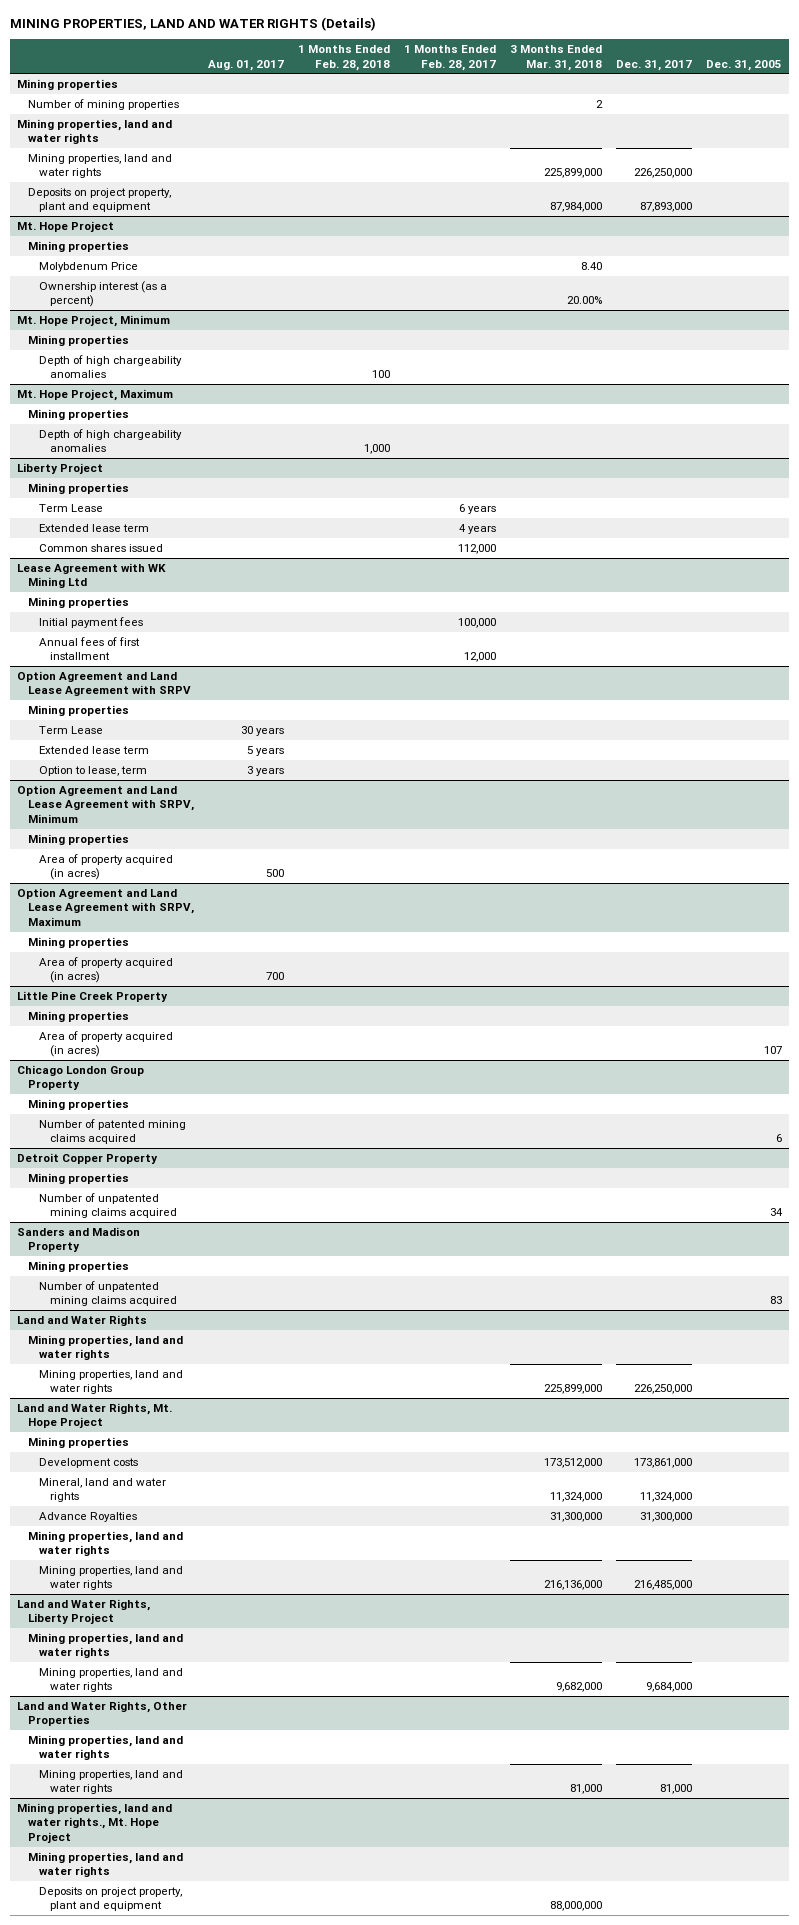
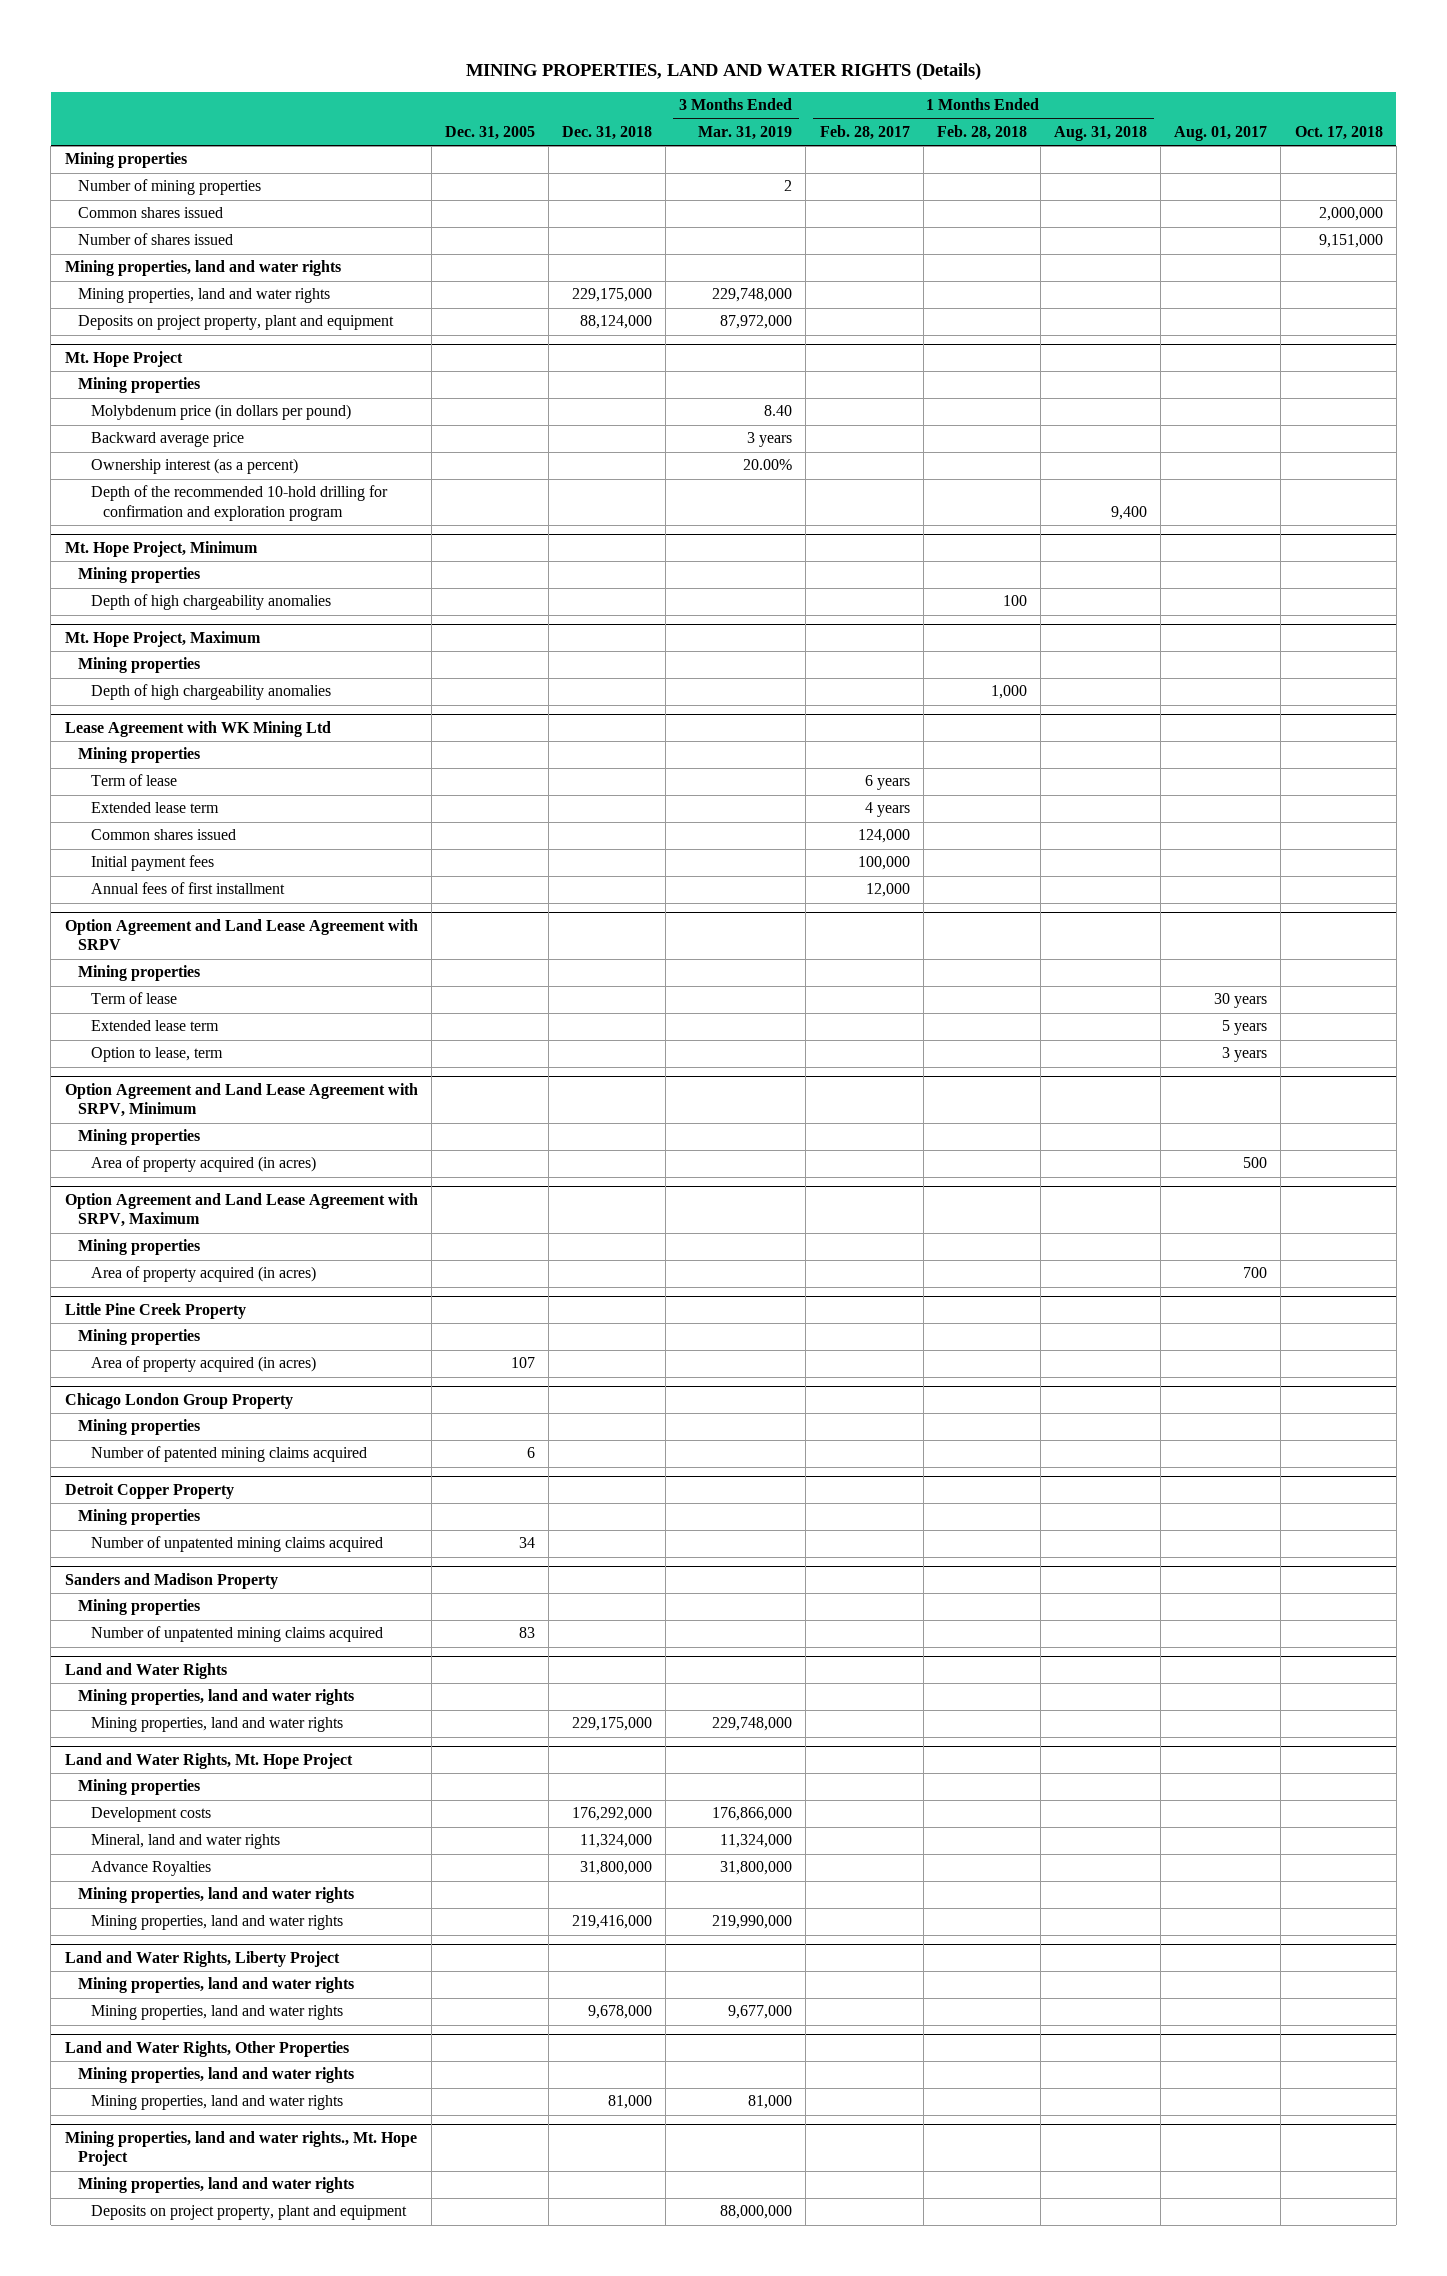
- | Aug. 01, 2017 | 1 Months Ended Feb. 28, 2018 | 1 Months Ended Feb. 28, 2017 | 3 Months Ended Mar. 31, 2018 | Dec. 31, 2017 | Dec. 31, 2005
+ | Dec. 31, 2005 | Dec. 31, 2018 | 3 Months Ended Mar. 31, 2019 | 1 Months Ended Feb. 28, 2017 | 1 Months Ended Feb. 28, 2018 | 1 Months Ended Aug. 31, 2018 | Aug. 01, 2017 | Oct. 17, 2018
+ Common shares issued | | | | | | | | 2,000,000
+ Number of shares issued | | | | | | | | 9,151,000
@ Mt. Hope Project
- Molybdenum Price | | | | 8.40 | |
+ Molybdenum price (in dollars per pound) | | | 8.40 | | | | |
+ Backward average price | | | 3 years | | | | |
+ Depth of the recommended 10-hold drilling for confirmation and exploration program | | | | | | 9,400 | |
- Liberty Project
- Mining properties
- Term Lease | | | 6 years | | |
- Extended lease term | | | 4 years | | |
- Common shares issued | | | 112,000 | | |
@ Lease Agreement with WK Mining Ltd
+ Term of lease | | | | 6 years | | | |
+ Extended lease term | | | | 4 years | | | |
+ Common shares issued | | | | 124,000 | | | |
@ Option Agreement and Land Lease Agreement with SRPV
- Term Lease | 30 years | | | | |
+ Term of lease | | | | | | | 30 years |

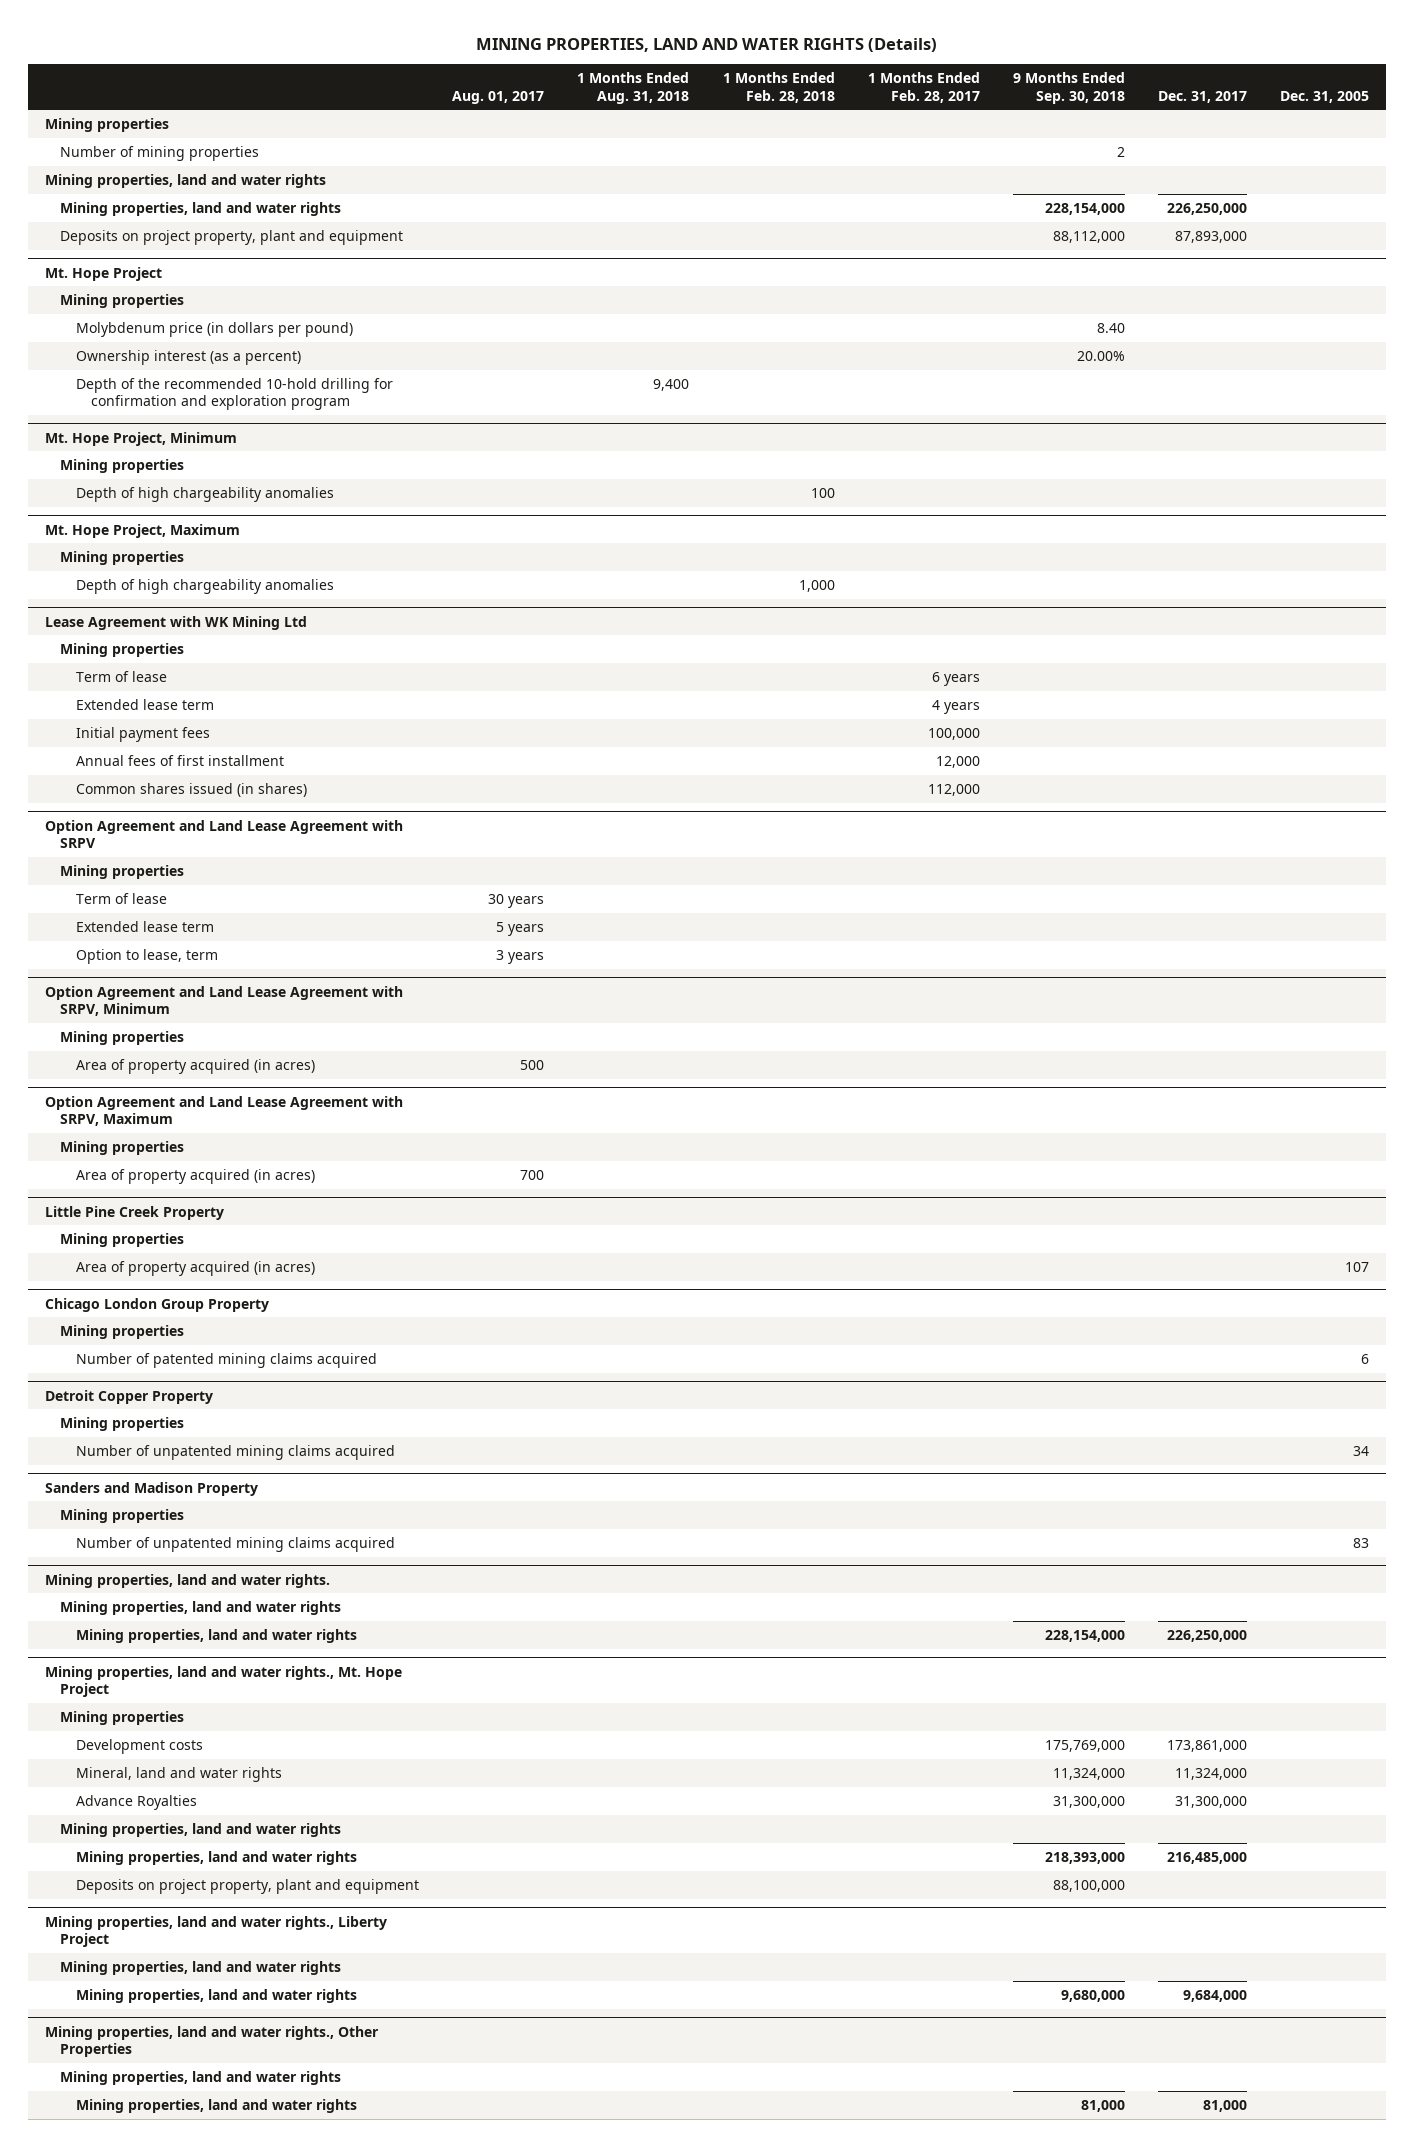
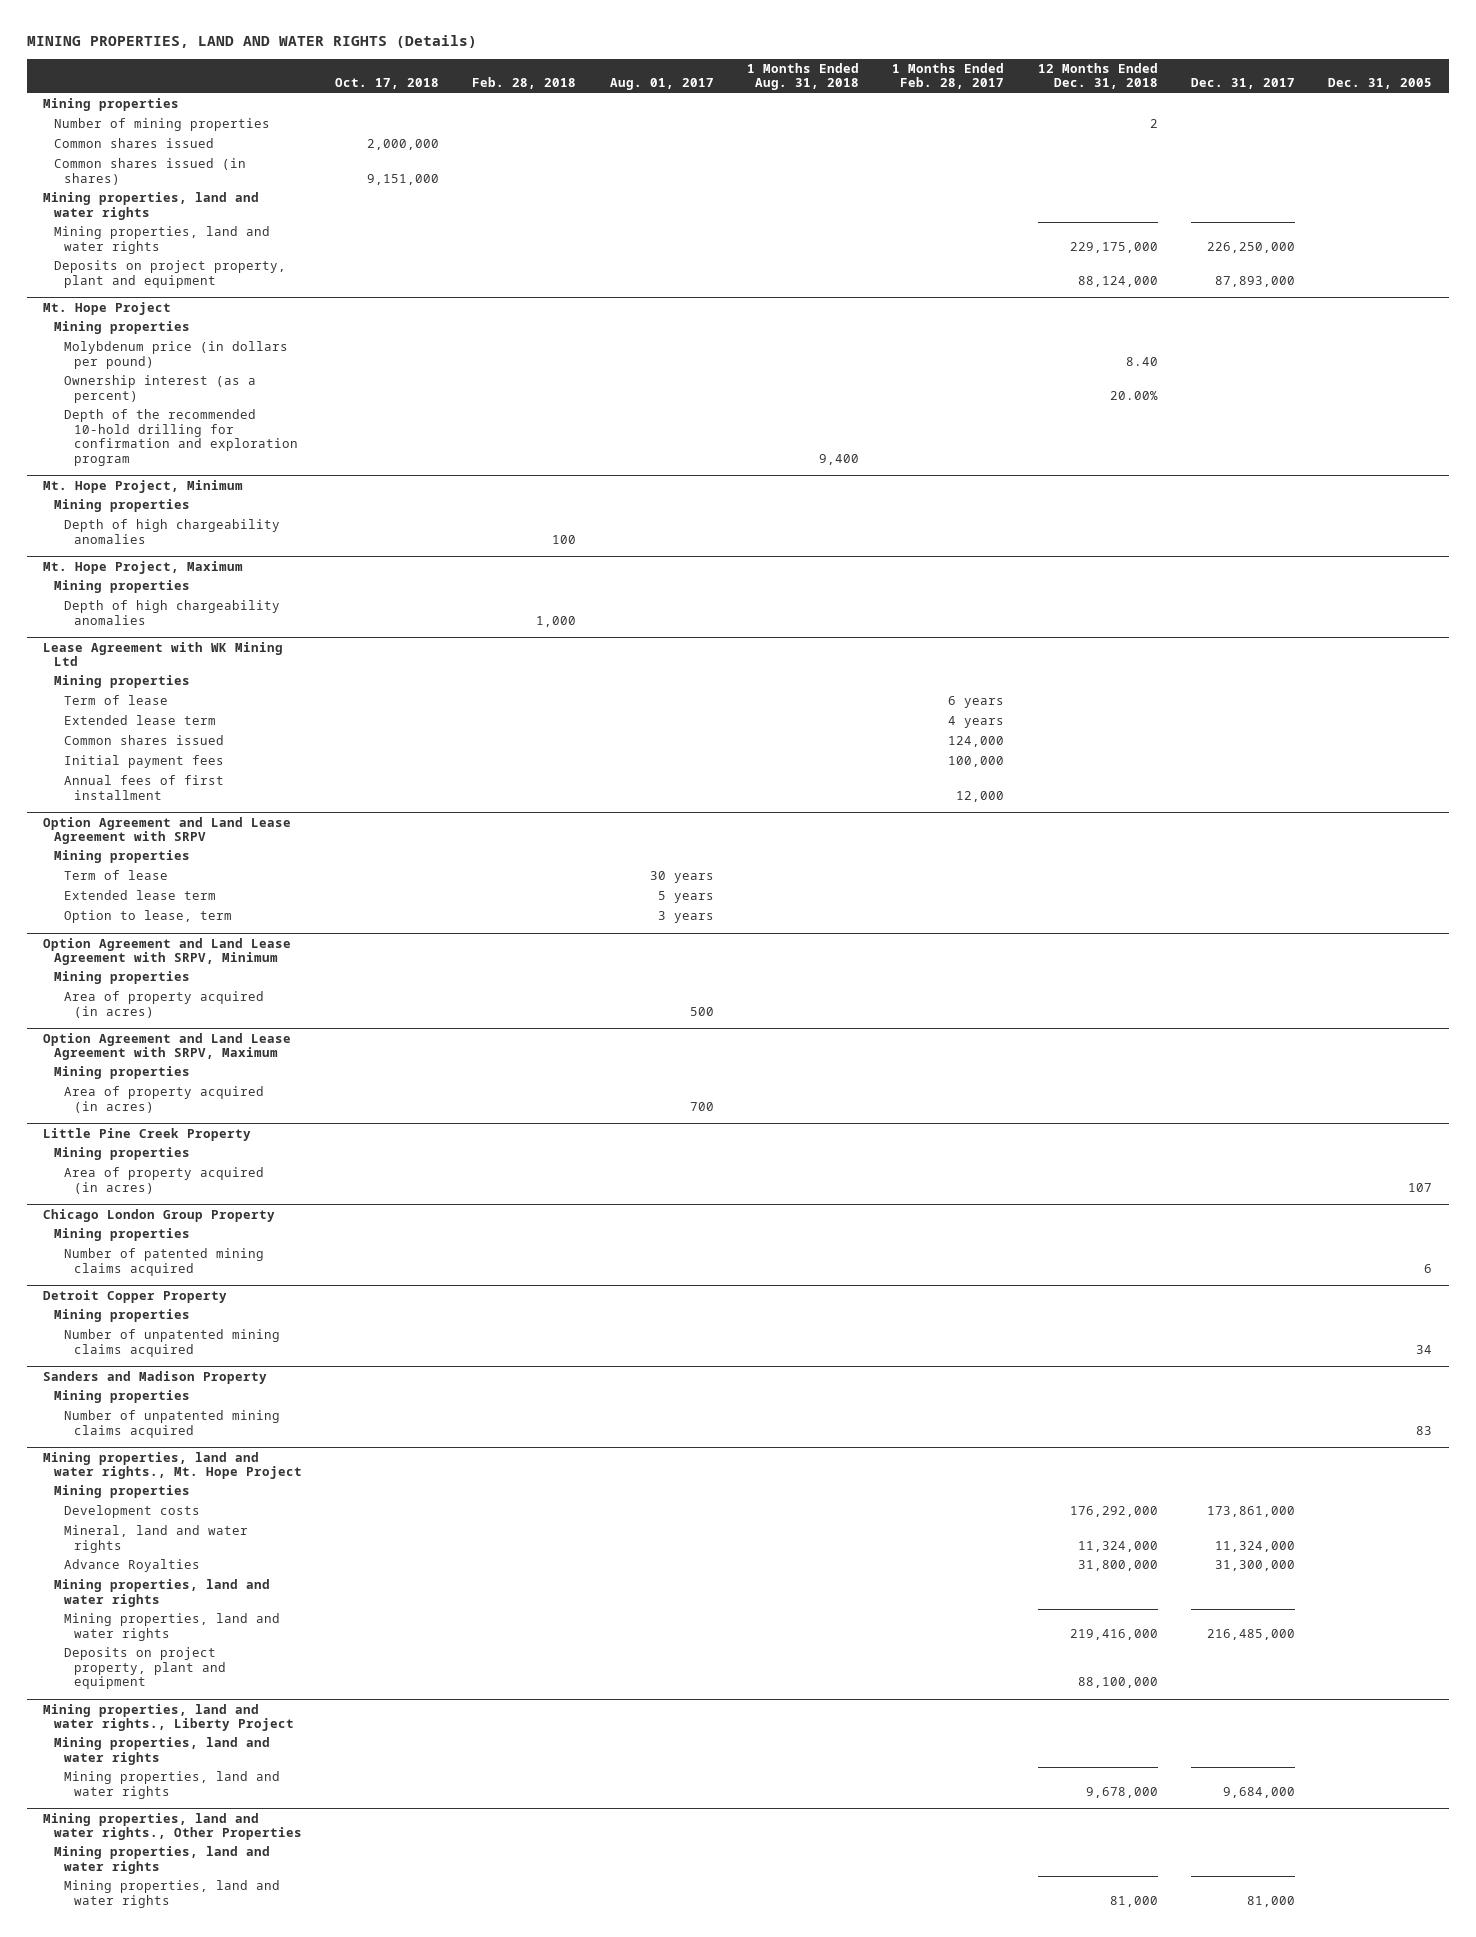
- | Aug. 01, 2017 | 1 Months Ended Aug. 31, 2018 | 1 Months Ended Feb. 28, 2018 | 1 Months Ended Feb. 28, 2017 | 9 Months Ended Sep. 30, 2018 | Dec. 31, 2017 | Dec. 31, 2005
+ | Oct. 17, 2018 | Feb. 28, 2018 | Aug. 01, 2017 | 1 Months Ended Aug. 31, 2018 | 1 Months Ended Feb. 28, 2017 | 12 Months Ended Dec. 31, 2018 | Dec. 31, 2017 | Dec. 31, 2005
+ Common shares issued | 2,000,000 | | | | | | |
+ Common shares issued (in shares) | 9,151,000 | | | | | | |
@ Lease Agreement with WK Mining Ltd
+ Common shares issued | | | | | 124,000 | | |
- Common shares issued (in shares) | | | | 112,000 | | |
- Mining properties, land and water rights.
- Mining properties, land and water rights
- Mining properties, land and water rights | | | | | 228,154,000 | 226,250,000 |

